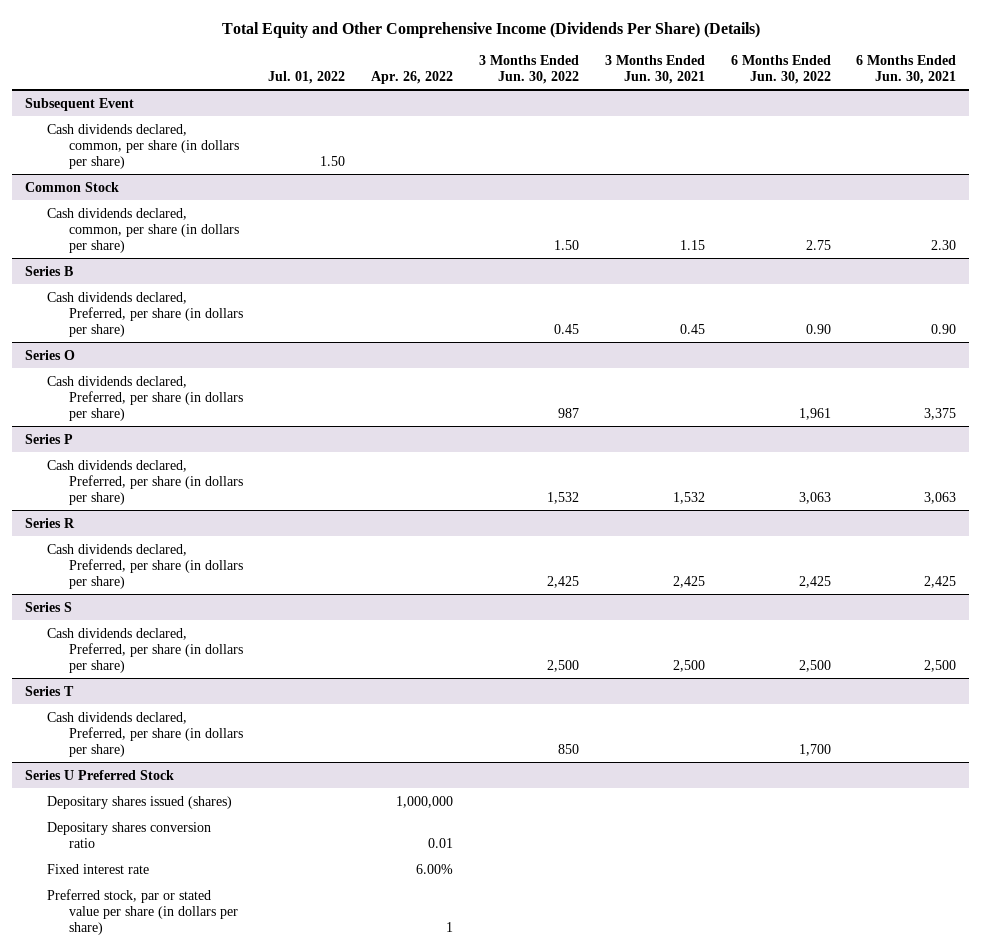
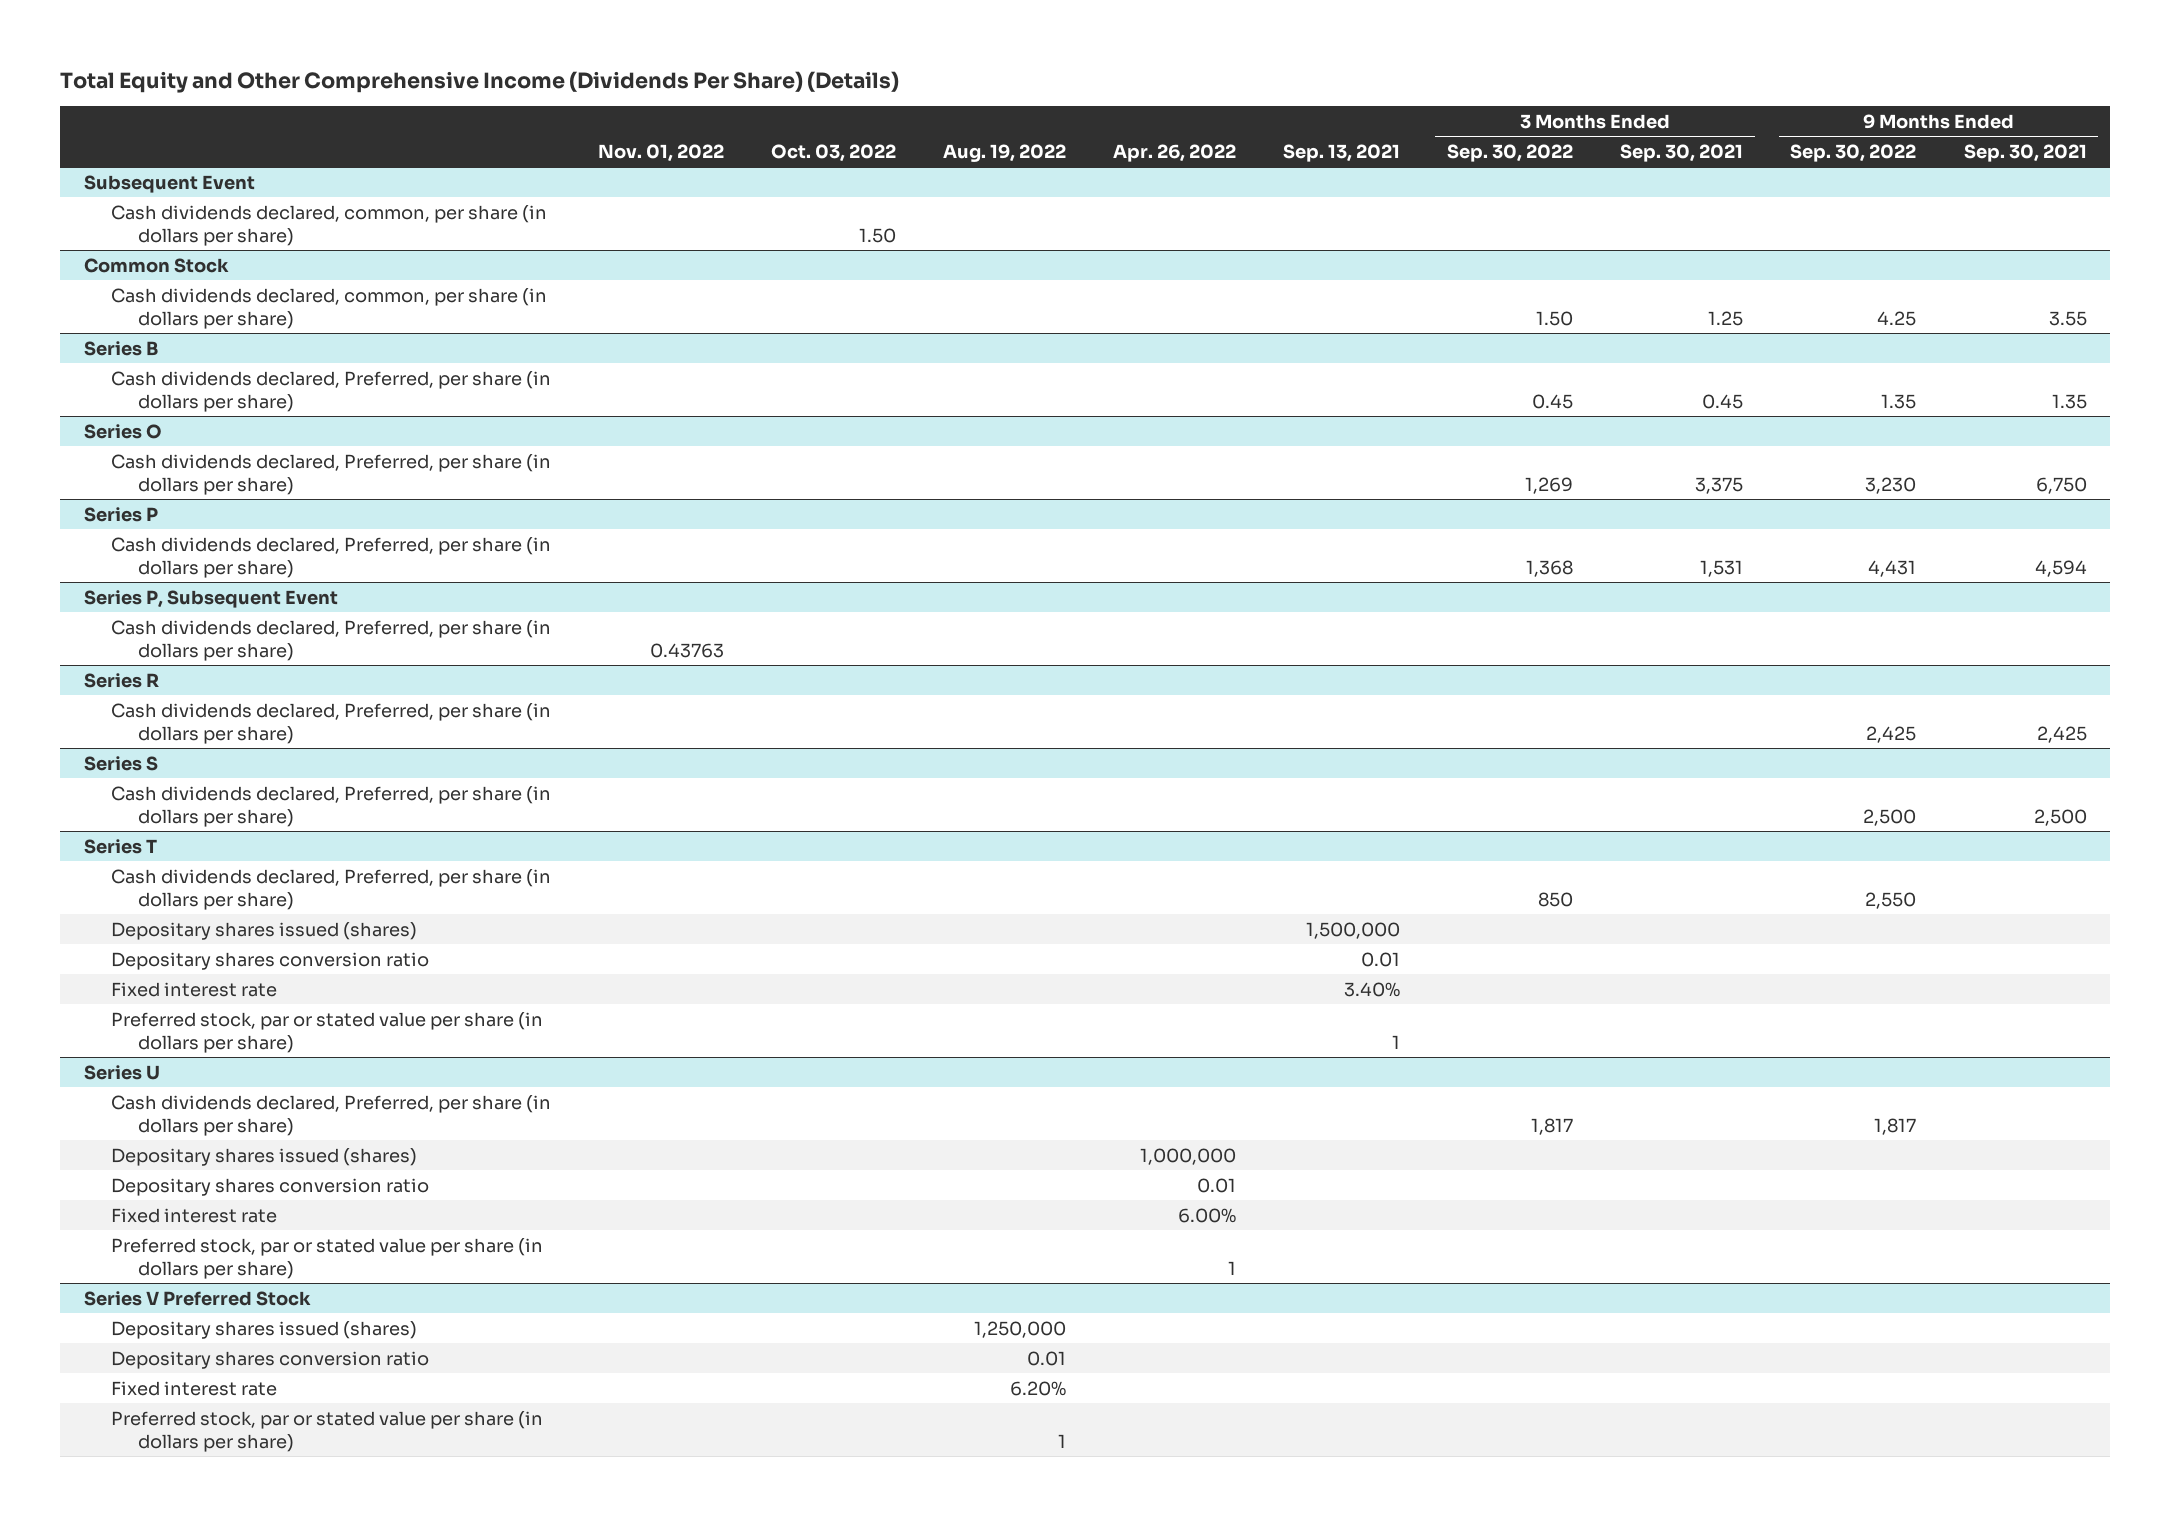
- | Jul. 01, 2022 | Apr. 26, 2022 | 3 Months Ended Jun. 30, 2022 | 3 Months Ended Jun. 30, 2021 | 6 Months Ended Jun. 30, 2022 | 6 Months Ended Jun. 30, 2021
+ | Nov. 01, 2022 | Oct. 03, 2022 | Aug. 19, 2022 | Apr. 26, 2022 | Sep. 13, 2021 | 3 Months Ended Sep. 30, 2022 | 3 Months Ended Sep. 30, 2021 | 9 Months Ended Sep. 30, 2022 | 9 Months Ended Sep. 30, 2021
+ Series P, Subsequent Event
+ Cash dividends declared, Preferred, per share (in dollars per share) | 0.43763 | | | | | | | |
- Series U Preferred Stock
@ Series T
+ Depositary shares issued (shares) | | | | | 1,500,000 | | | |
+ Depositary shares conversion ratio | | | | | 0.01 | | | |
+ Fixed interest rate | | | | | 3.40% | | | |
+ Preferred stock, par or stated value per share (in dollars per share) | | | | | 1 | | | |
+ Series U
+ Cash dividends declared, Preferred, per share (in dollars per share) | | | | | | 1,817 | | 1,817 |
+ Series V Preferred Stock
+ Depositary shares issued (shares) | | | 1,250,000 | | | | | |
+ Depositary shares conversion ratio | | | 0.01 | | | | | |
+ Fixed interest rate | | | 6.20% | | | | | |
+ Preferred stock, par or stated value per share (in dollars per share) | | | 1 | | | | | |

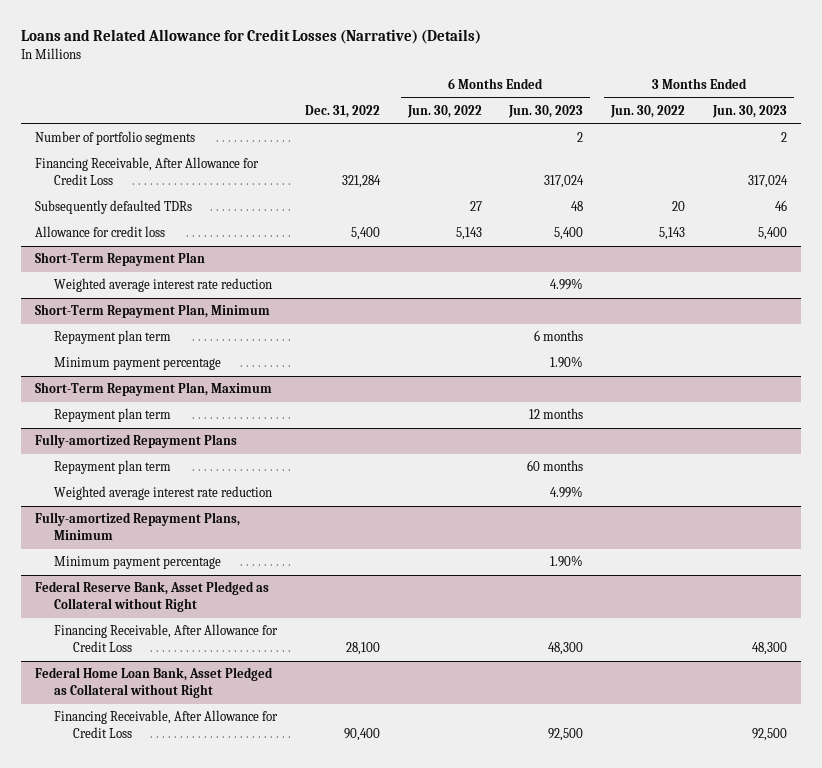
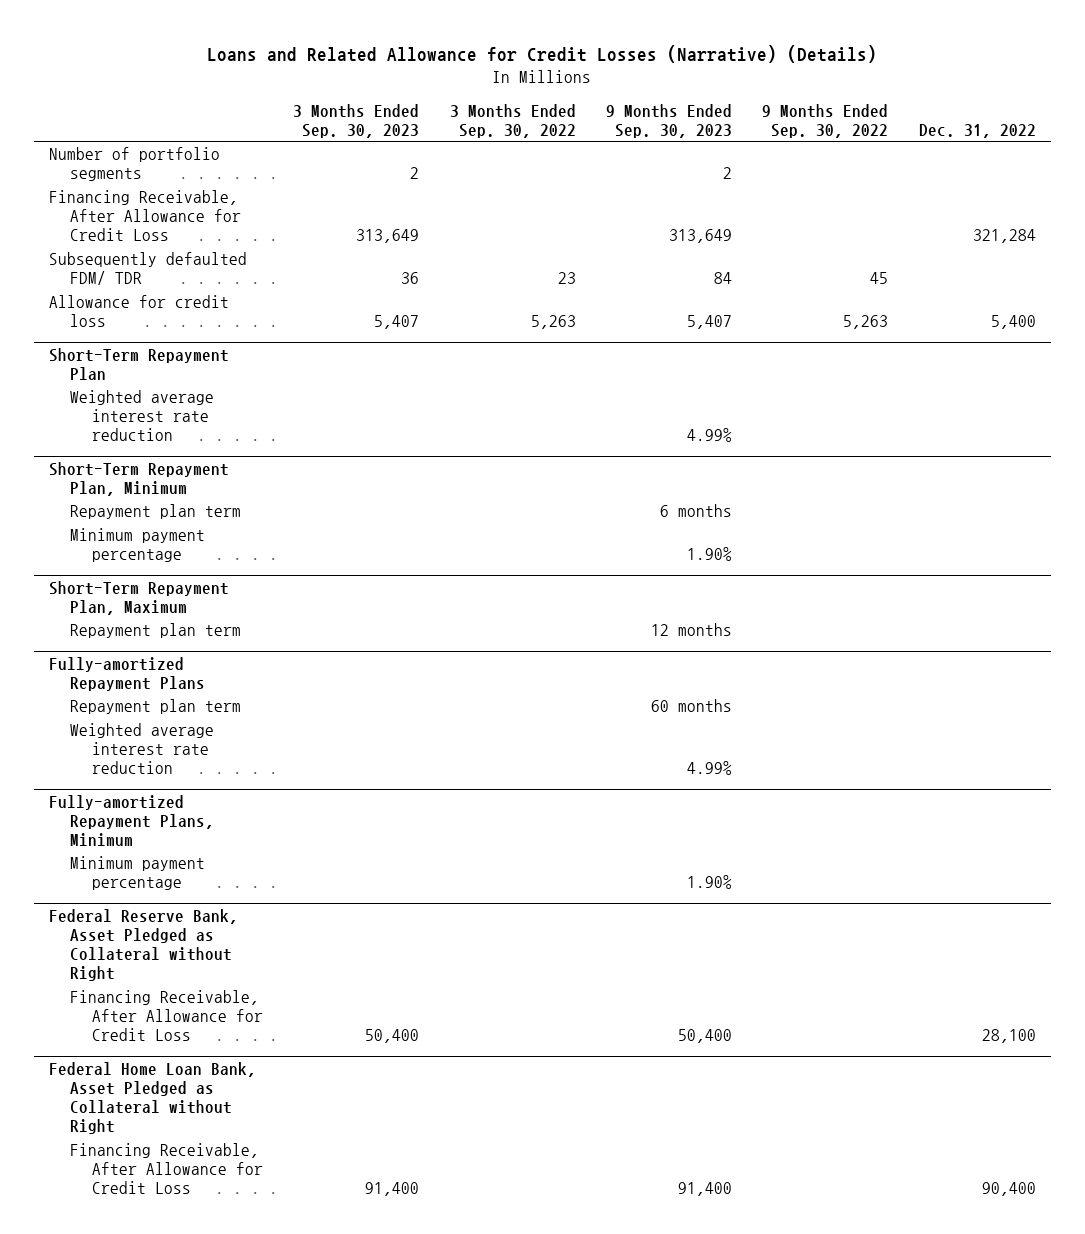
- | Dec. 31, 2022 | 6 Months Ended Jun. 30, 2022 | 6 Months Ended Jun. 30, 2023 | 3 Months Ended Jun. 30, 2022 | 3 Months Ended Jun. 30, 2023
+ | 3 Months Ended Sep. 30, 2023 | 3 Months Ended Sep. 30, 2022 | 9 Months Ended Sep. 30, 2023 | 9 Months Ended Sep. 30, 2022 | Dec. 31, 2022
- Subsequently defaulted TDRs | | 27 | 48 | 20 | 46
+ Subsequently defaulted FDM/ TDR | 36 | 23 | 84 | 45 |

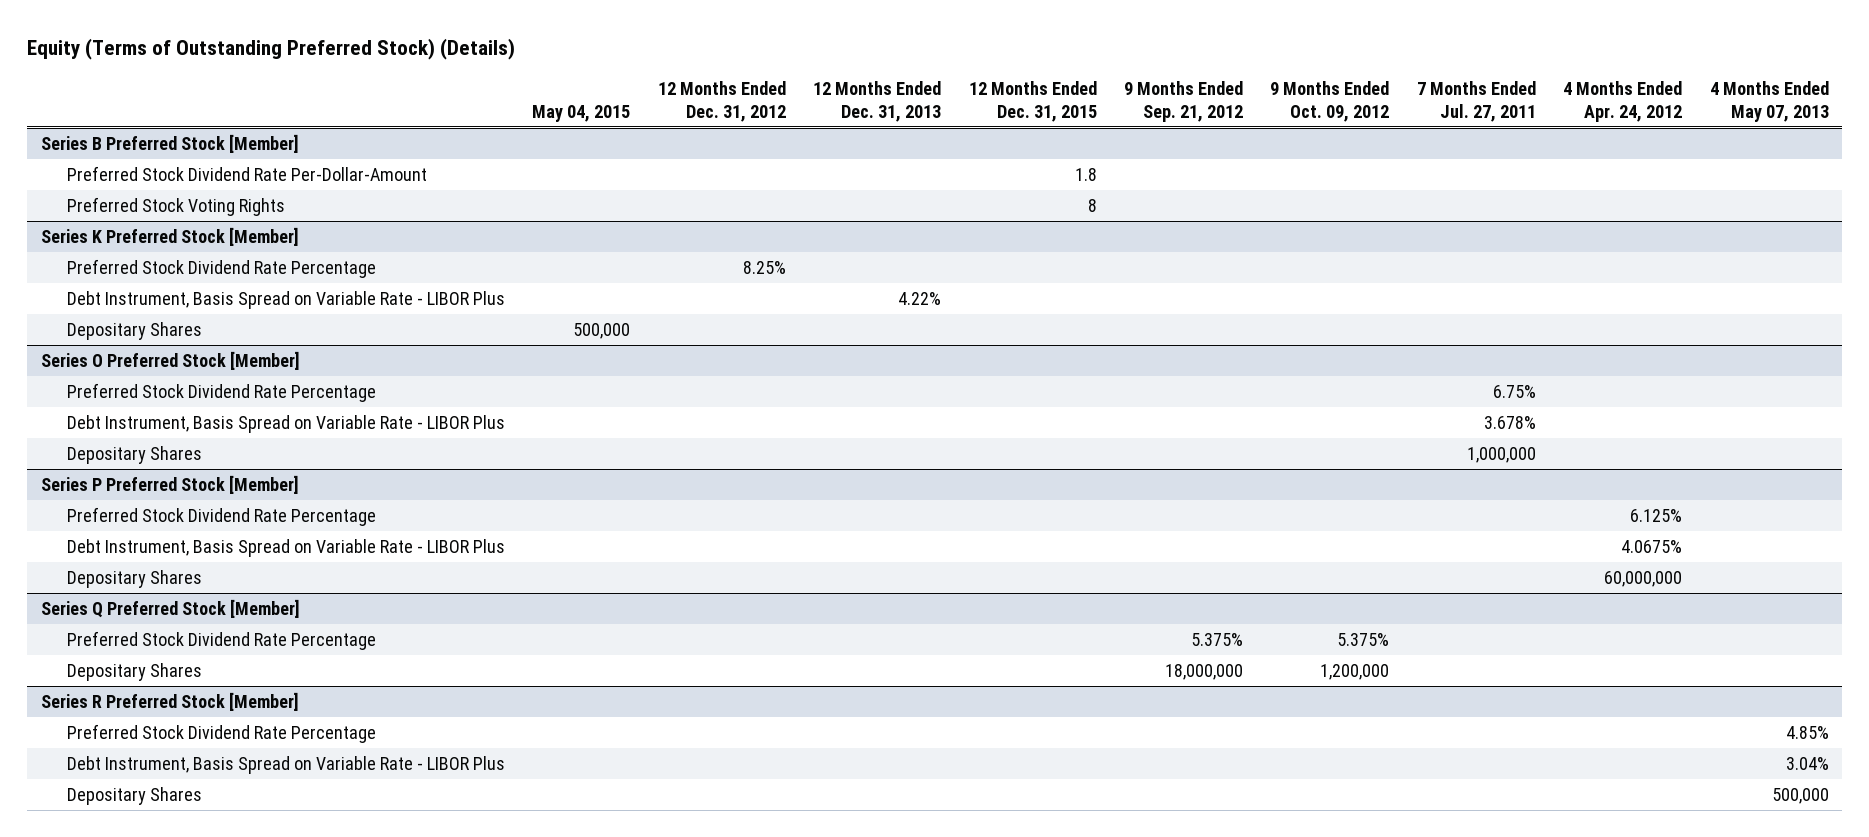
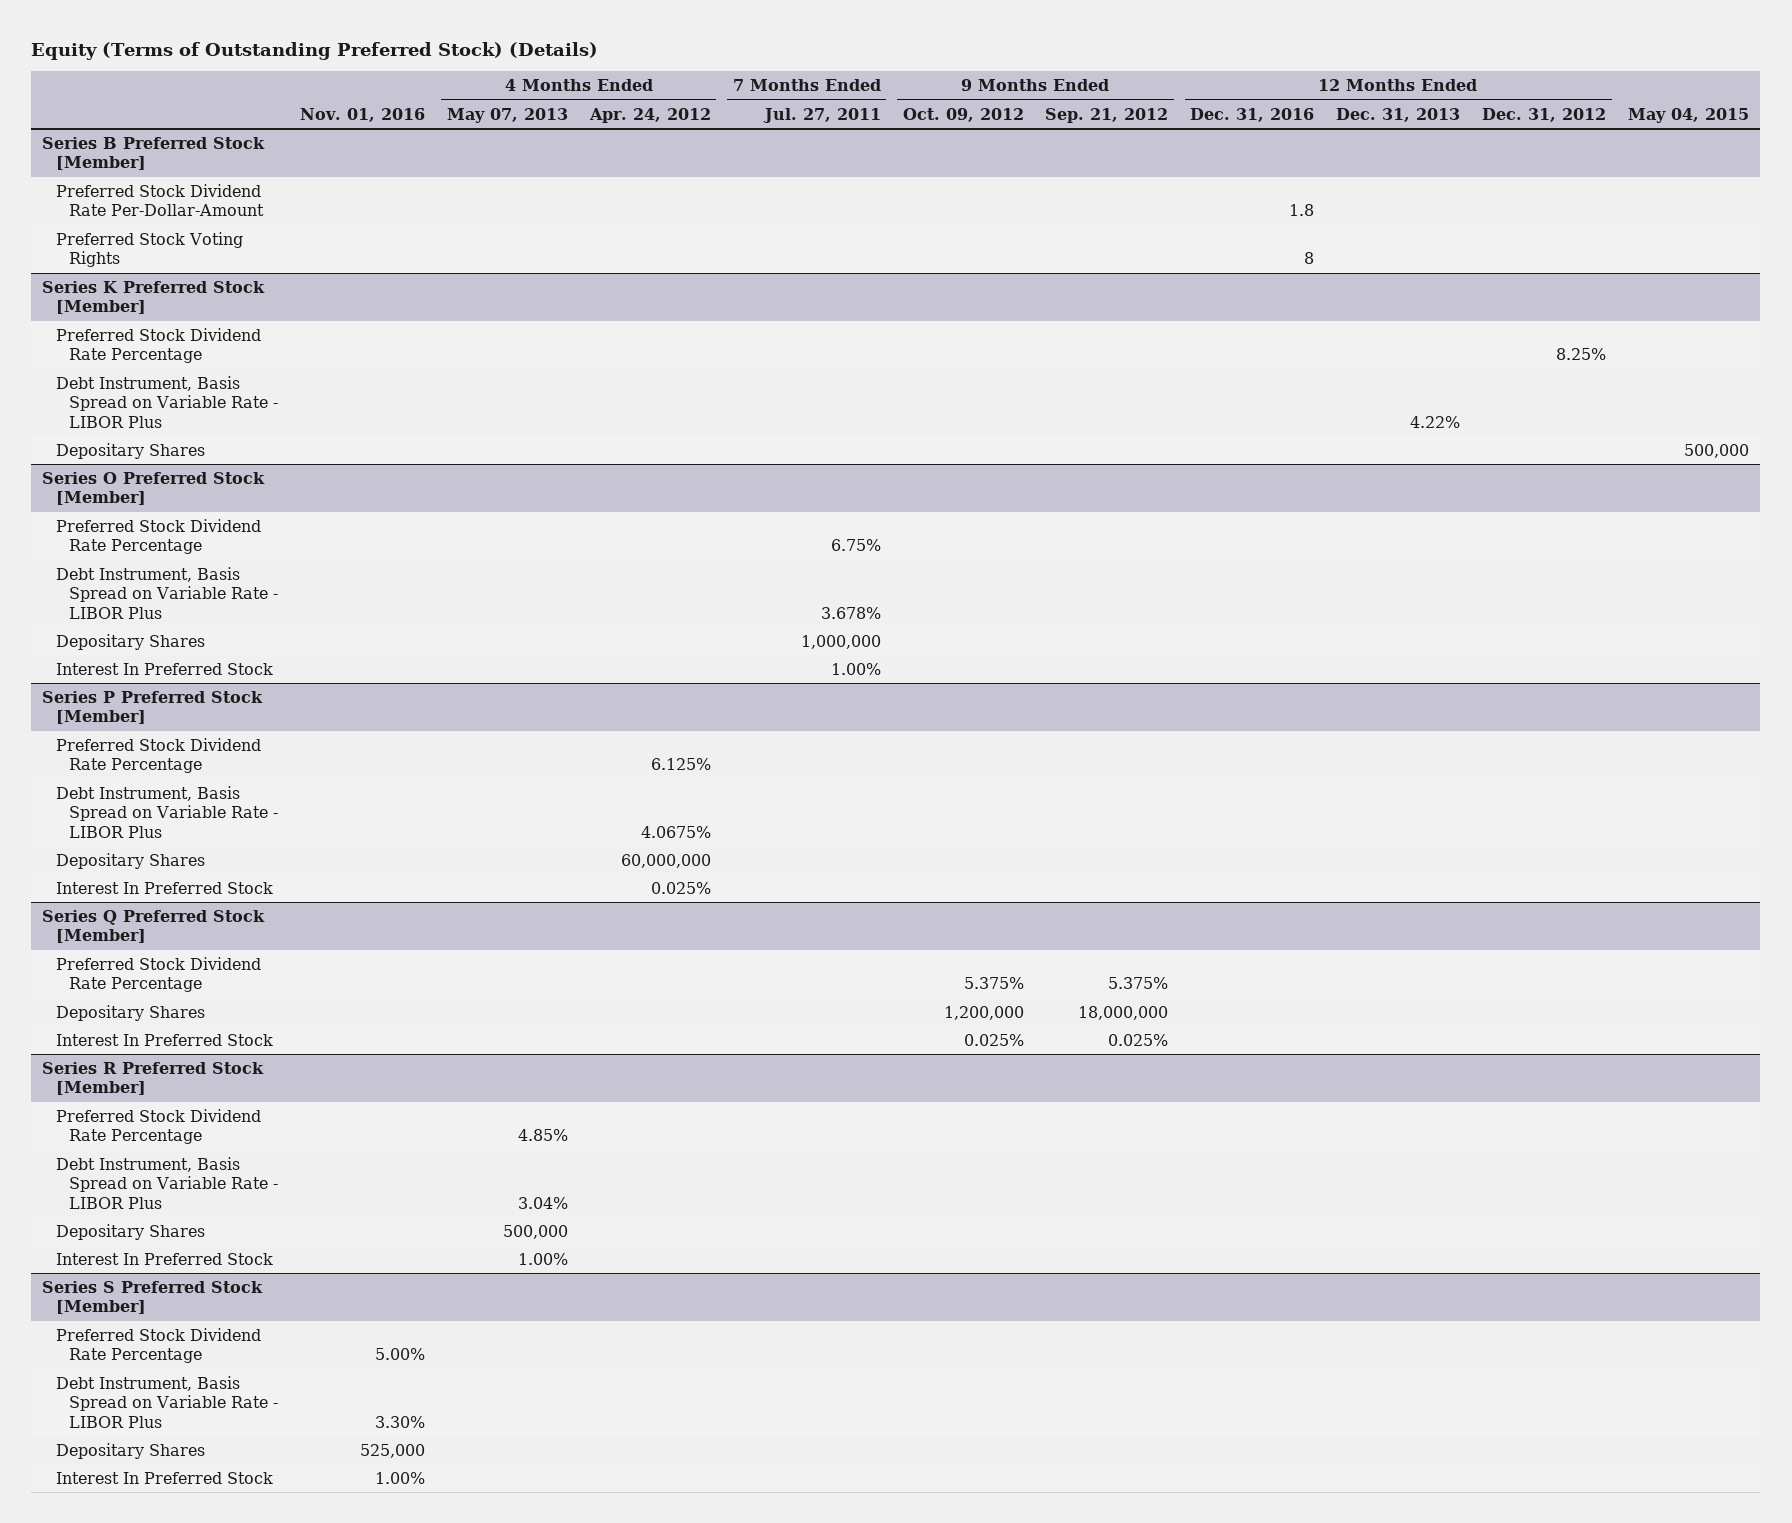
- | May 04, 2015 | 12 Months Ended Dec. 31, 2012 | 12 Months Ended Dec. 31, 2013 | 12 Months Ended Dec. 31, 2015 | 9 Months Ended Sep. 21, 2012 | 9 Months Ended Oct. 09, 2012 | 7 Months Ended Jul. 27, 2011 | 4 Months Ended Apr. 24, 2012 | 4 Months Ended May 07, 2013
+ | Nov. 01, 2016 | 4 Months Ended May 07, 2013 | 4 Months Ended Apr. 24, 2012 | 7 Months Ended Jul. 27, 2011 | 9 Months Ended Oct. 09, 2012 | 9 Months Ended Sep. 21, 2012 | 12 Months Ended Dec. 31, 2016 | 12 Months Ended Dec. 31, 2013 | 12 Months Ended Dec. 31, 2012 | May 04, 2015
@ Series O Preferred Stock [Member]
+ Interest In Preferred Stock | | | | 1.00% | | | | | |
@ Series P Preferred Stock [Member]
+ Interest In Preferred Stock | | | 0.025% | | | | | | |
@ Series Q Preferred Stock [Member]
+ Interest In Preferred Stock | | | | | 0.025% | 0.025% | | | |
@ Series R Preferred Stock [Member]
+ Interest In Preferred Stock | | 1.00% | | | | | | | |
+ Series S Preferred Stock [Member]
+ Preferred Stock Dividend Rate Percentage | 5.00% | | | | | | | | |
+ Debt Instrument, Basis Spread on Variable Rate - LIBOR Plus | 3.30% | | | | | | | | |
+ Depositary Shares | 525,000 | | | | | | | | |
+ Interest In Preferred Stock | 1.00% | | | | | | | | |

